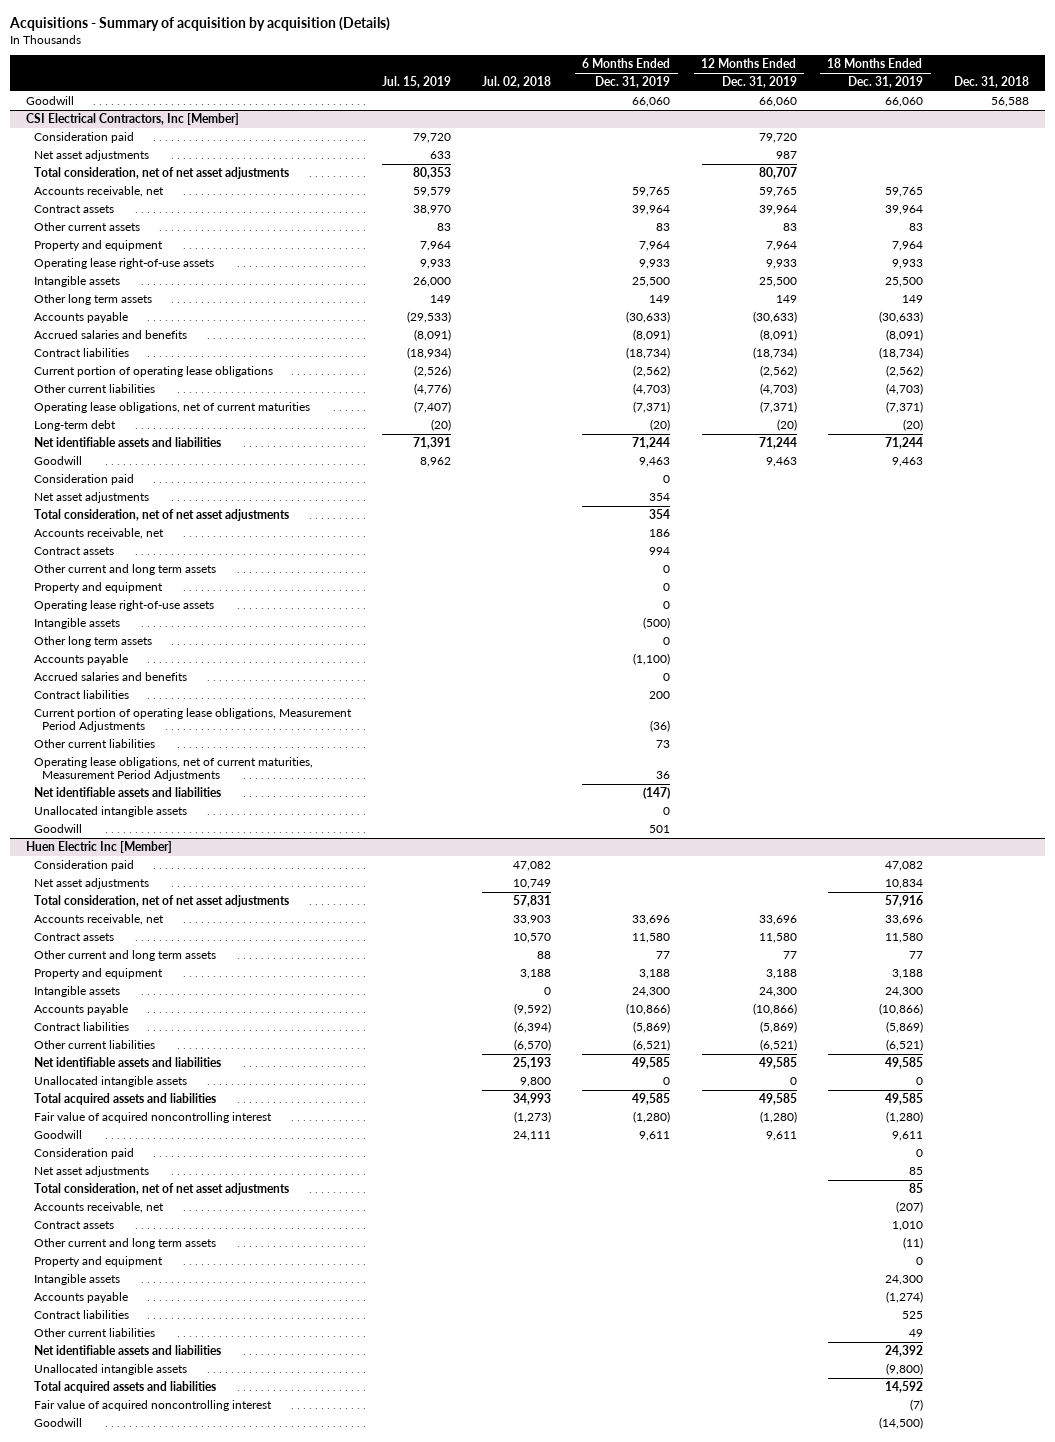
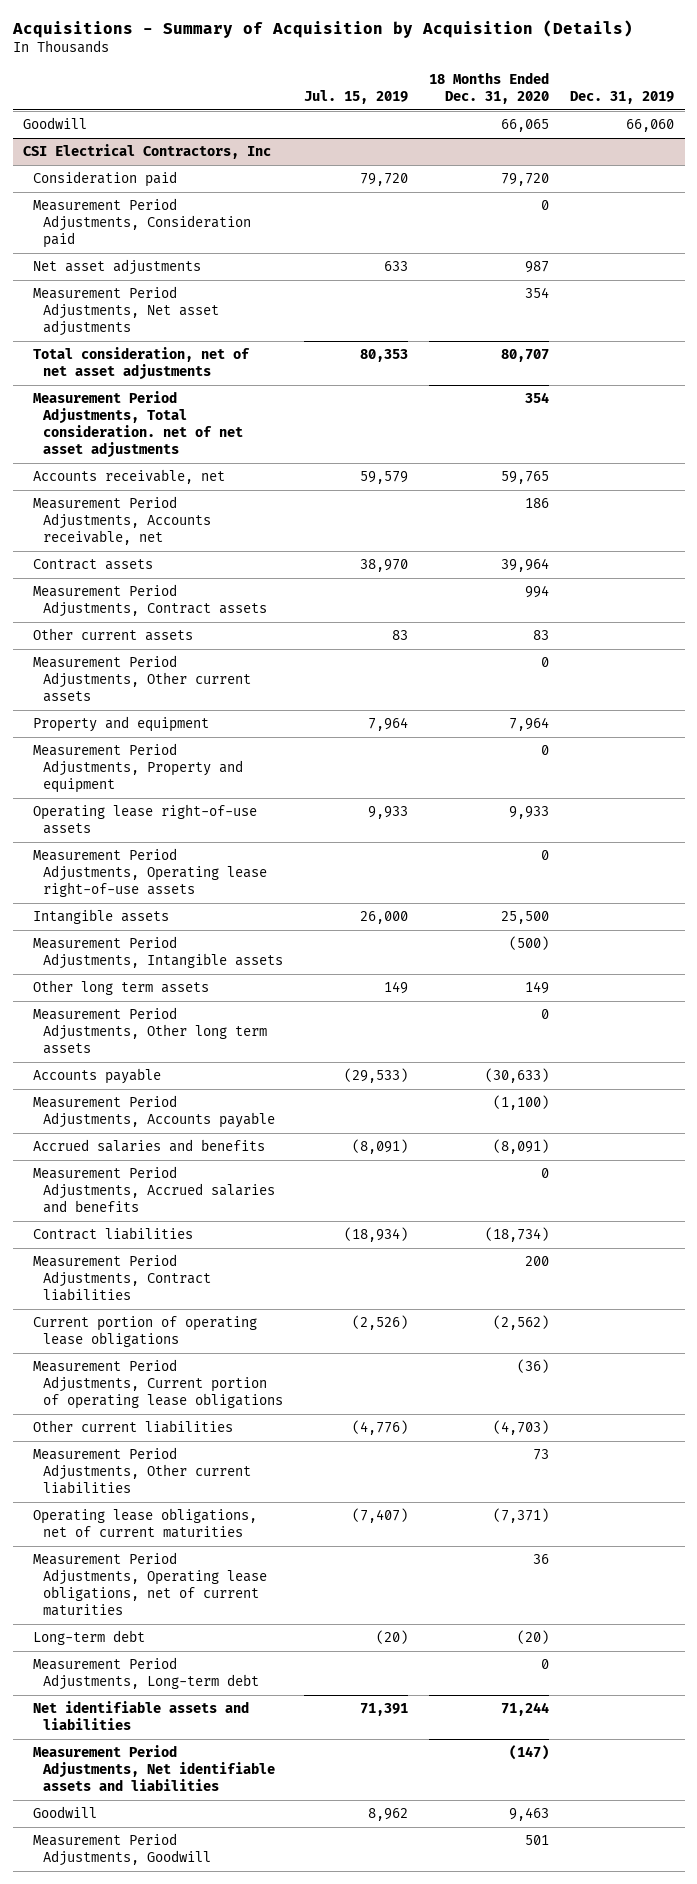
- Acquisitions - Summary of acquisition by acquisition (Details)
+ Acquisitions - Summary of Acquisition by Acquisition (Details)
- | Jul. 15, 2019 | Jul. 02, 2018 | 6 Months Ended Dec. 31, 2019 | 12 Months Ended Dec. 31, 2019 | 18 Months Ended Dec. 31, 2019 | Dec. 31, 2018
+ | Jul. 15, 2019 | 18 Months Ended Dec. 31, 2020 | Dec. 31, 2019
- CSI Electrical Contractors, Inc [Member]
+ CSI Electrical Contractors, Inc
+ Measurement Period Adjustments, Consideration paid | | 0 |
+ Measurement Period Adjustments, Net asset adjustments | | 354 |
+ Measurement Period Adjustments, Total consideration. net of net asset adjustments | | 354 |
+ Measurement Period Adjustments, Accounts receivable, net | | 186 |
+ Measurement Period Adjustments, Contract assets | | 994 |
+ Measurement Period Adjustments, Other current assets | | 0 |
+ Measurement Period Adjustments, Property and equipment | | 0 |
+ Measurement Period Adjustments, Operating lease right-of-use assets | | 0 |
+ Measurement Period Adjustments, Intangible assets | | (500) |
+ Measurement Period Adjustments, Other long term assets | | 0 |
+ Measurement Period Adjustments, Accounts payable | | (1,100) |
+ Measurement Period Adjustments, Accrued salaries and benefits | | 0 |
+ Measurement Period Adjustments, Contract liabilities | | 200 |
+ Measurement Period Adjustments, Current portion of operating lease obligations | | (36) |
+ Measurement Period Adjustments, Other current liabilities | | 73 |
+ Measurement Period Adjustments, Operating lease obligations, net of current maturities | | 36 |
+ Measurement Period Adjustments, Long-term debt | | 0 |
+ Measurement Period Adjustments, Net identifiable assets and liabilities | | (147) |
- Consideration paid | | | 0 | | |
- Net asset adjustments | | | 354 | | |
- Total consideration, net of net asset adjustments | | | 354 | | |
- Accounts receivable, net | | | 186 | | |
- Contract assets | | | 994 | | |
- Other current and long term assets | | | 0 | | |
- Property and equipment | | | 0 | | |
- Operating lease right-of-use assets | | | 0 | | |
- Intangible assets | | | (500) | | |
- Other long term assets | | | 0 | | |
- Accounts payable | | | (1,100) | | |
- Accrued salaries and benefits | | | 0 | | |
- Contract liabilities | | | 200 | | |
- Current portion of operating lease obligations, Measurement Period Adjustments | | | (36) | | |
- Other current liabilities | | | 73 | | |
- Operating lease obligations, net of current maturities, Measurement Period Adjustments | | | 36 | | |
- Net identifiable assets and liabilities | | | (147) | | |
- Unallocated intangible assets | | | 0 | | |
- Goodwill | | | 501 | | |
- Huen Electric Inc [Member]
- Consideration paid | | 47,082 | | | 47,082 |
- Net asset adjustments | | 10,749 | | | 10,834 |
- Total consideration, net of net asset adjustments | | 57,831 | | | 57,916 |
- Accounts receivable, net | | 33,903 | 33,696 | 33,696 | 33,696 |
- Contract assets | | 10,570 | 11,580 | 11,580 | 11,580 |
- Other current and long term assets | | 88 | 77 | 77 | 77 |
- Property and equipment | | 3,188 | 3,188 | 3,188 | 3,188 |
- Intangible assets | | 0 | 24,300 | 24,300 | 24,300 |
- Accounts payable | | (9,592) | (10,866) | (10,866) | (10,866) |
- Contract liabilities | | (6,394) | (5,869) | (5,869) | (5,869) |
- Other current liabilities | | (6,570) | (6,521) | (6,521) | (6,521) |
- Net identifiable assets and liabilities | | 25,193 | 49,585 | 49,585 | 49,585 |
- Unallocated intangible assets | | 9,800 | 0 | 0 | 0 |
- Total acquired assets and liabilities | | 34,993 | 49,585 | 49,585 | 49,585 |
- Fair value of acquired noncontrolling interest | | (1,273) | (1,280) | (1,280) | (1,280) |
- Goodwill | | 24,111 | 9,611 | 9,611 | 9,611 |
- Consideration paid | | | | | 0 |
- Net asset adjustments | | | | | 85 |
- Total consideration, net of net asset adjustments | | | | | 85 |
- Accounts receivable, net | | | | | (207) |
- Contract assets | | | | | 1,010 |
- Other current and long term assets | | | | | (11) |
- Property and equipment | | | | | 0 |
- Intangible assets | | | | | 24,300 |
- Accounts payable | | | | | (1,274) |
- Contract liabilities | | | | | 525 |
- Other current liabilities | | | | | 49 |
- Net identifiable assets and liabilities | | | | | 24,392 |
- Unallocated intangible assets | | | | | (9,800) |
- Total acquired assets and liabilities | | | | | 14,592 |
- Fair value of acquired noncontrolling interest | | | | | (7) |
- Goodwill | | | | | (14,500) |
+ Measurement Period Adjustments, Goodwill | | 501 |

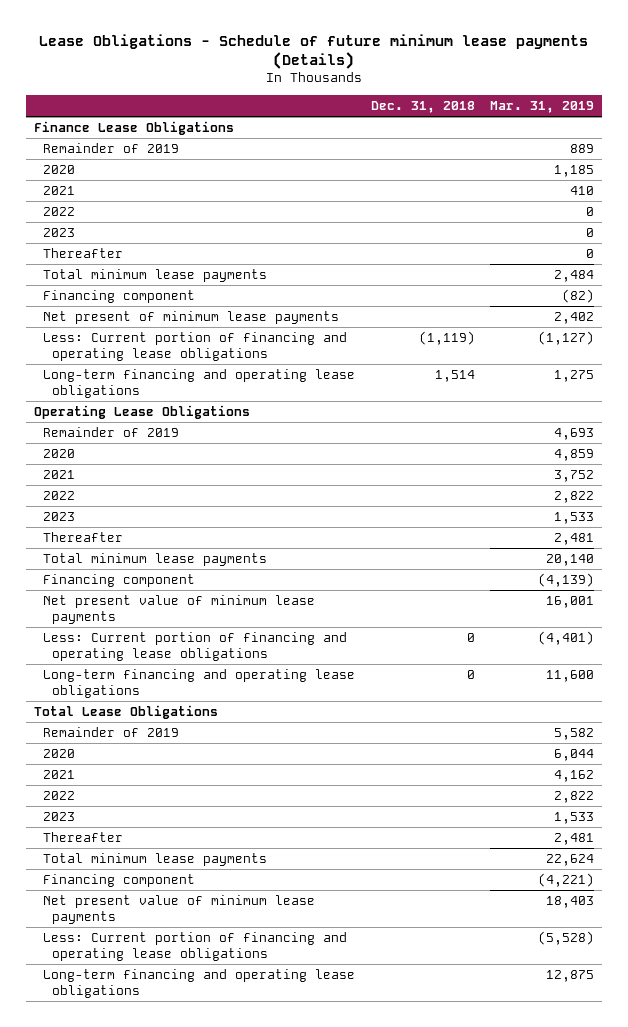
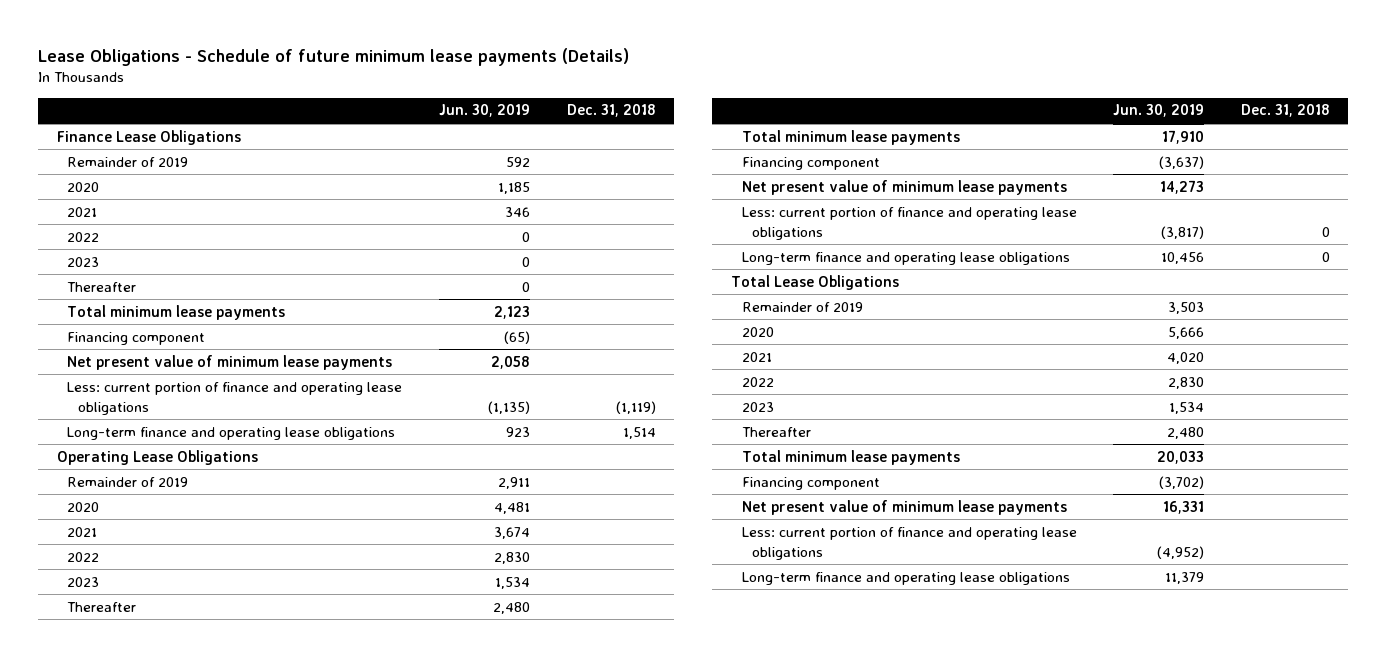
- | Dec. 31, 2018 | Mar. 31, 2019
+ | Jun. 30, 2019 | Dec. 31, 2018
- Net present of minimum lease payments | | 2,402
- Less: Current portion of financing and operating lease obligations | (1,119) | (1,127)
- Long-term financing and operating lease obligations | 1,514 | 1,275
+ Net present value of minimum lease payments | 2,058 |
+ Less: current portion of finance and operating lease obligations | (1,135) | (1,119)
+ Long-term finance and operating lease obligations | 923 | 1,514
- Less: Current portion of financing and operating lease obligations | 0 | (4,401)
- Long-term financing and operating lease obligations | 0 | 11,600
+ Less: current portion of finance and operating lease obligations | (3,817) | 0
+ Long-term finance and operating lease obligations | 10,456 | 0
- Less: Current portion of financing and operating lease obligations | | (5,528)
- Long-term financing and operating lease obligations | | 12,875
+ Less: current portion of finance and operating lease obligations | (4,952) |
+ Long-term finance and operating lease obligations | 11,379 |

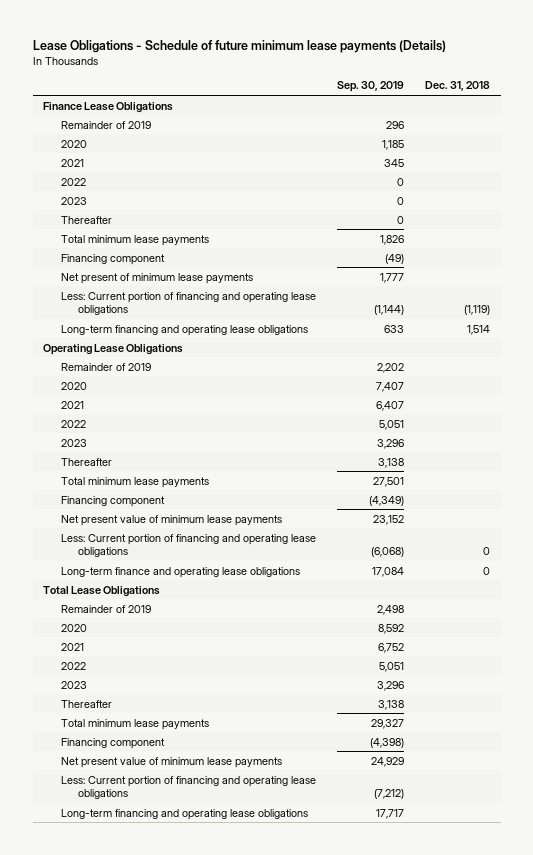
- | Jun. 30, 2019 | Dec. 31, 2018
+ | Sep. 30, 2019 | Dec. 31, 2018
- Net present value of minimum lease payments | 2,058 |
- Less: current portion of finance and operating lease obligations | (1,135) | (1,119)
- Long-term finance and operating lease obligations | 923 | 1,514
+ Net present of minimum lease payments | 1,777 |
+ Less: Current portion of financing and operating lease obligations | (1,144) | (1,119)
+ Long-term financing and operating lease obligations | 633 | 1,514
- Less: current portion of finance and operating lease obligations | (3,817) | 0
+ Less: Current portion of financing and operating lease obligations | (6,068) | 0
- Less: current portion of finance and operating lease obligations | (4,952) |
- Long-term finance and operating lease obligations | 11,379 |
+ Less: Current portion of financing and operating lease obligations | (7,212) |
+ Long-term financing and operating lease obligations | 17,717 |

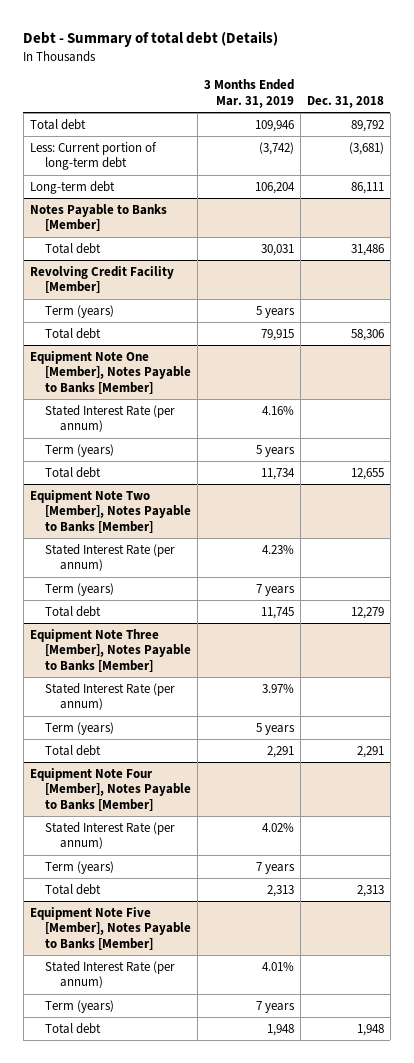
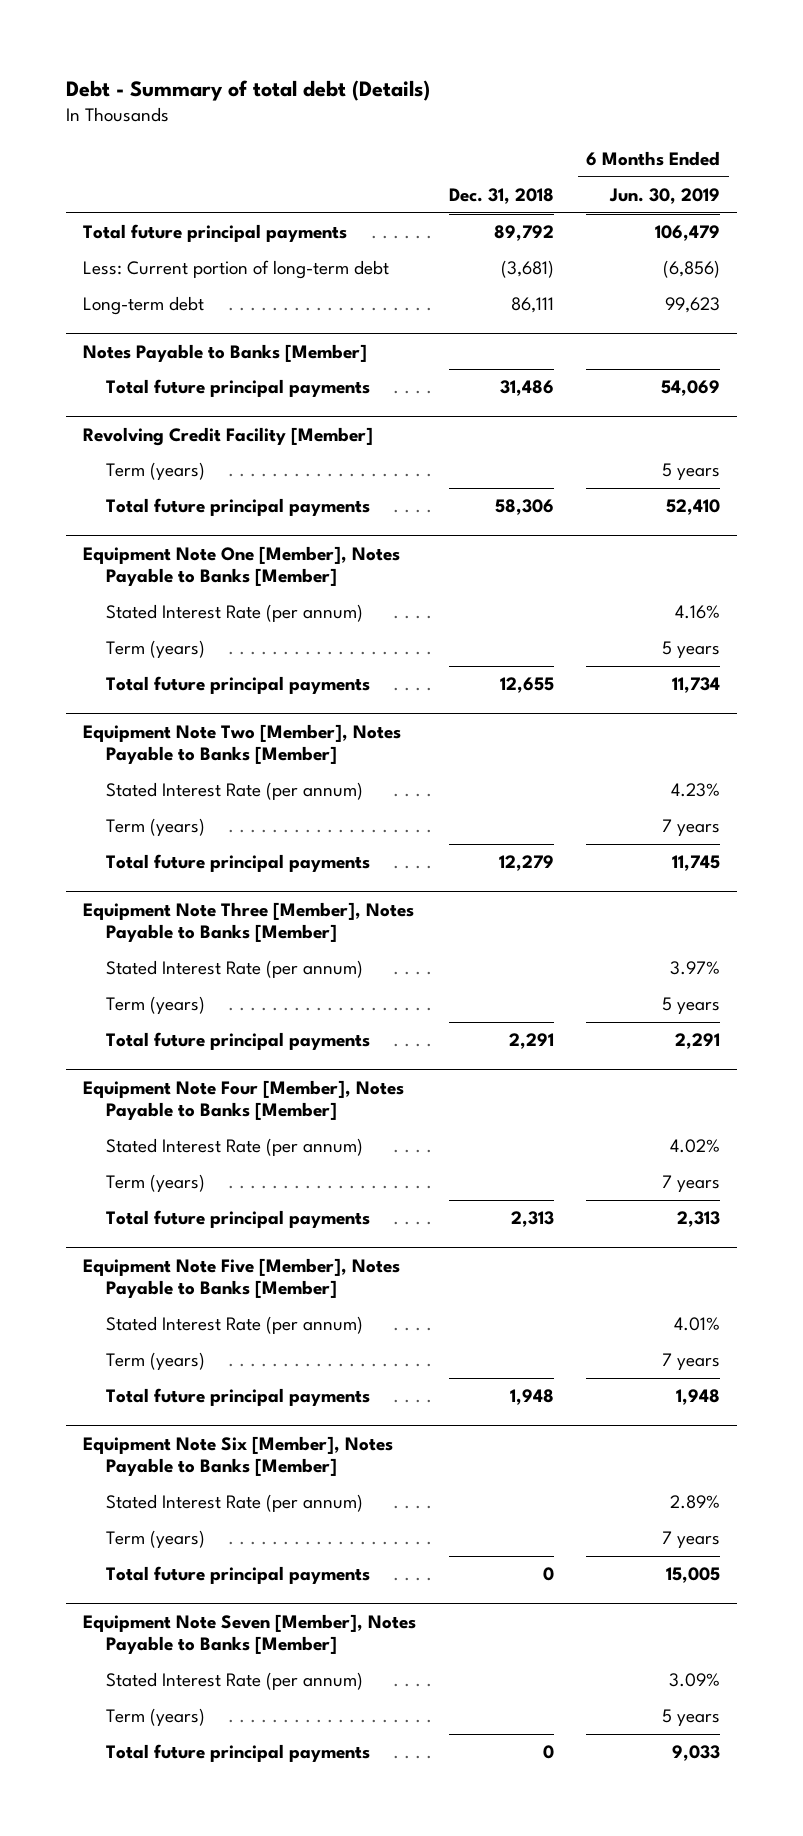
- | 3 Months Ended Mar. 31, 2019 | Dec. 31, 2018
+ | Dec. 31, 2018 | 6 Months Ended Jun. 30, 2019
- Total debt | 109,946 | 89,792
+ Total future principal payments | 89,792 | 106,479
@ Notes Payable to Banks [Member]
- Total debt | 30,031 | 31,486
+ Total future principal payments | 31,486 | 54,069
@ Revolving Credit Facility [Member]
- Total debt | 79,915 | 58,306
+ Total future principal payments | 58,306 | 52,410
@ Equipment Note One [Member], Notes Payable to Banks [Member]
- Total debt | 11,734 | 12,655
+ Total future principal payments | 12,655 | 11,734
@ Equipment Note Two [Member], Notes Payable to Banks [Member]
- Total debt | 11,745 | 12,279
+ Total future principal payments | 12,279 | 11,745
@ Equipment Note Three [Member], Notes Payable to Banks [Member]
- Total debt | 2,291 | 2,291
+ Total future principal payments | 2,291 | 2,291
@ Equipment Note Four [Member], Notes Payable to Banks [Member]
- Total debt | 2,313 | 2,313
+ Total future principal payments | 2,313 | 2,313
@ Equipment Note Five [Member], Notes Payable to Banks [Member]
- Total debt | 1,948 | 1,948
+ Total future principal payments | 1,948 | 1,948
+ Equipment Note Six [Member], Notes Payable to Banks [Member]
+ Stated Interest Rate (per annum) | | 2.89%
+ Term (years) | | 7 years
+ Total future principal payments | 0 | 15,005
+ Equipment Note Seven [Member], Notes Payable to Banks [Member]
+ Stated Interest Rate (per annum) | | 3.09%
+ Term (years) | | 5 years
+ Total future principal payments | 0 | 9,033

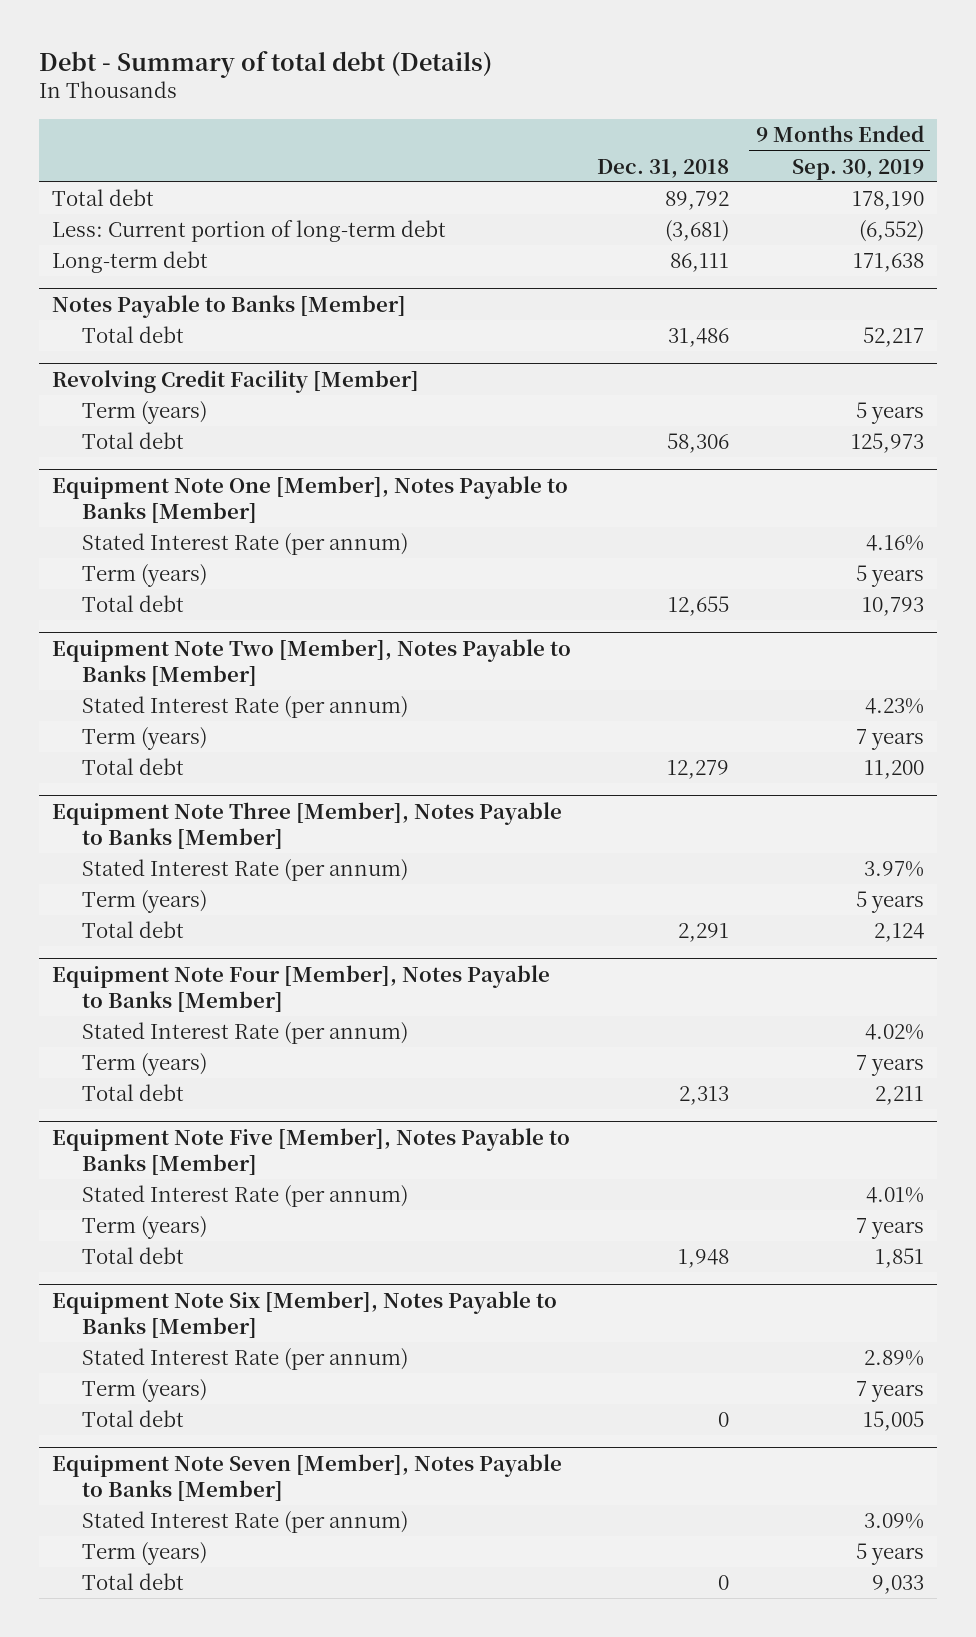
- | Dec. 31, 2018 | 6 Months Ended Jun. 30, 2019
+ | Dec. 31, 2018 | 9 Months Ended Sep. 30, 2019
- Total future principal payments | 89,792 | 106,479
+ Total debt | 89,792 | 178,190
@ Notes Payable to Banks [Member]
- Total future principal payments | 31,486 | 54,069
+ Total debt | 31,486 | 52,217
@ Revolving Credit Facility [Member]
- Total future principal payments | 58,306 | 52,410
+ Total debt | 58,306 | 125,973
@ Equipment Note One [Member], Notes Payable to Banks [Member]
- Total future principal payments | 12,655 | 11,734
+ Total debt | 12,655 | 10,793
@ Equipment Note Two [Member], Notes Payable to Banks [Member]
- Total future principal payments | 12,279 | 11,745
+ Total debt | 12,279 | 11,200
@ Equipment Note Three [Member], Notes Payable to Banks [Member]
- Total future principal payments | 2,291 | 2,291
+ Total debt | 2,291 | 2,124
@ Equipment Note Four [Member], Notes Payable to Banks [Member]
- Total future principal payments | 2,313 | 2,313
+ Total debt | 2,313 | 2,211
@ Equipment Note Five [Member], Notes Payable to Banks [Member]
- Total future principal payments | 1,948 | 1,948
+ Total debt | 1,948 | 1,851
@ Equipment Note Six [Member], Notes Payable to Banks [Member]
- Total future principal payments | 0 | 15,005
+ Total debt | 0 | 15,005
@ Equipment Note Seven [Member], Notes Payable to Banks [Member]
- Total future principal payments | 0 | 9,033
+ Total debt | 0 | 9,033

